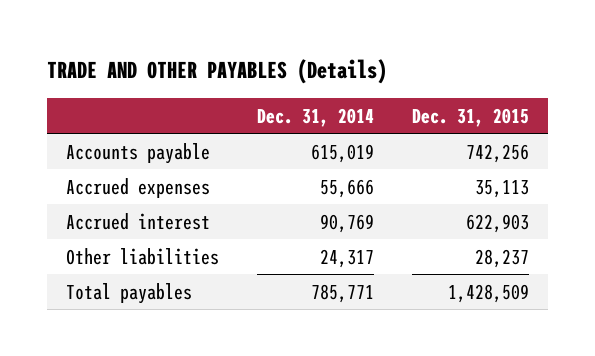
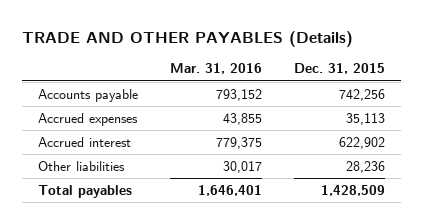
- | Dec. 31, 2014 | Dec. 31, 2015
+ | Mar. 31, 2016 | Dec. 31, 2015
- Accrued interest | 90,769 | 622,903
- Other liabilities | 24,317 | 28,237
+ Accrued interest | 779,375 | 622,902
+ Other liabilities | 30,017 | 28,236

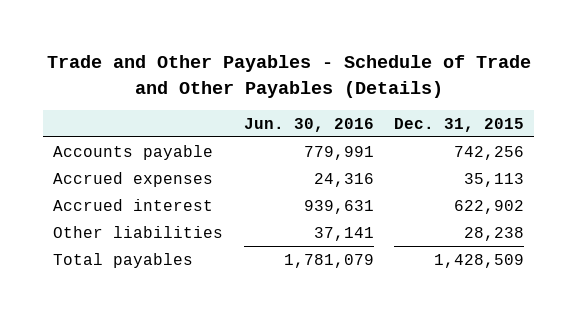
- TRADE AND OTHER PAYABLES (Details)
+ Trade and Other Payables - Schedule of Trade and Other Payables (Details)
- | Mar. 31, 2016 | Dec. 31, 2015
+ | Jun. 30, 2016 | Dec. 31, 2015
- Other liabilities | 30,017 | 28,236
+ Other liabilities | 37,141 | 28,238

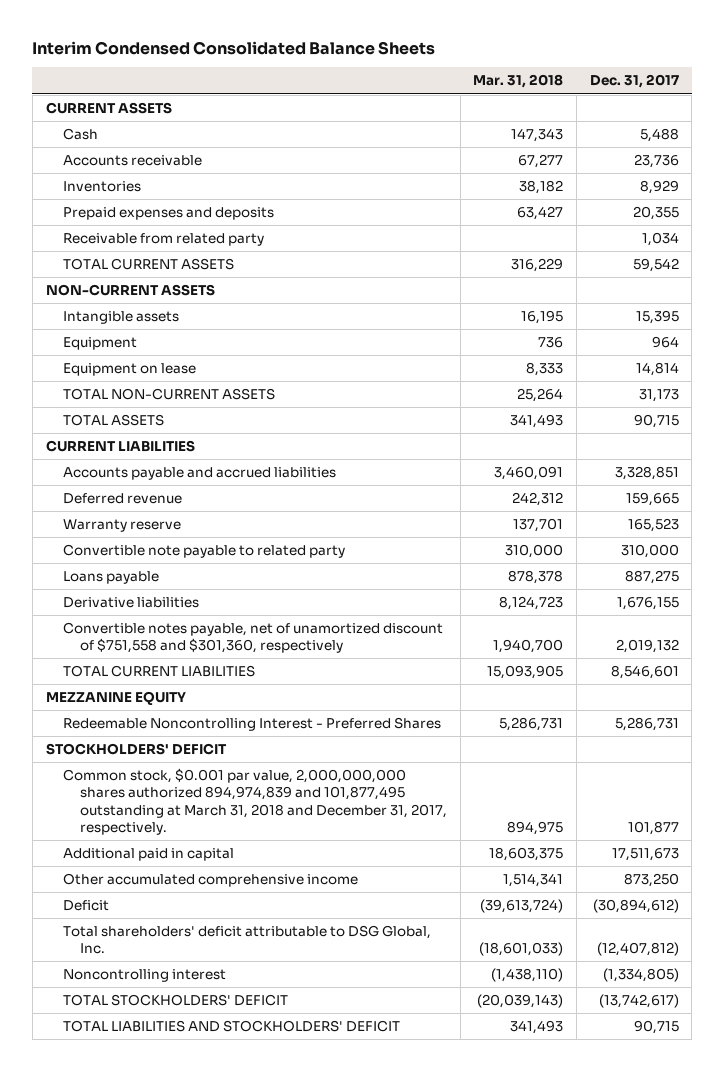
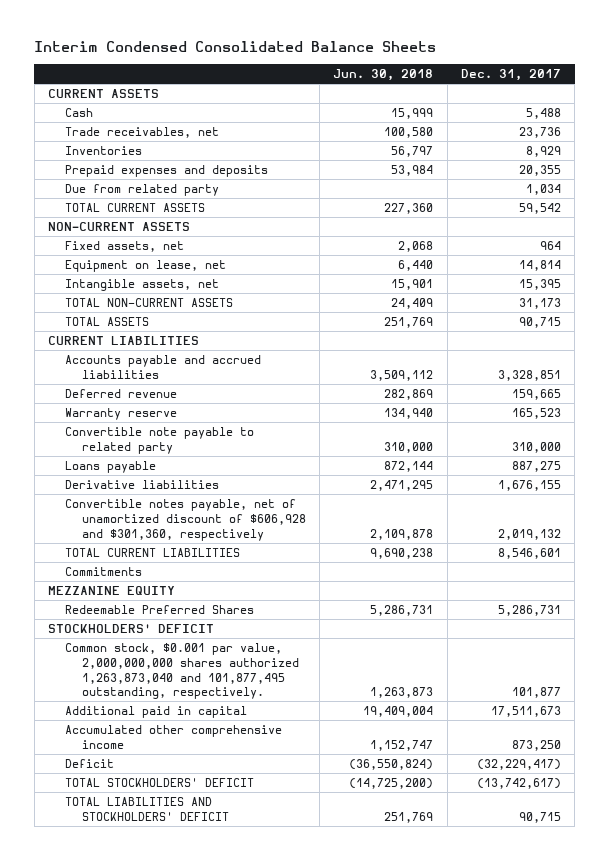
- | Mar. 31, 2018 | Dec. 31, 2017
+ | Jun. 30, 2018 | Dec. 31, 2017
- Accounts receivable | 67,277 | 23,736
+ Trade receivables, net | 100,580 | 23,736
- Receivable from related party | | 1,034
+ Due from related party | | 1,034
- Intangible assets | 16,195 | 15,395
- Equipment | 736 | 964
- Equipment on lease | 8,333 | 14,814
+ Fixed assets, net | 2,068 | 964
+ Equipment on lease, net | 6,440 | 14,814
+ Intangible assets, net | 15,901 | 15,395
- Convertible notes payable, net of unamortized discount of $751,558 and $301,360, respectively | 1,940,700 | 2,019,132
+ Convertible notes payable, net of unamortized discount of $606,928 and $301,360, respectively | 2,109,878 | 2,019,132
+ Commitments
- Redeemable Noncontrolling Interest - Preferred Shares | 5,286,731 | 5,286,731
+ Redeemable Preferred Shares | 5,286,731 | 5,286,731
- Common stock, $0.001 par value, 2,000,000,000 shares authorized 894,974,839 and 101,877,495 outstanding at March 31, 2018 and December 31, 2017, respectively. | 894,975 | 101,877
+ Common stock, $0.001 par value, 2,000,000,000 shares authorized 1,263,873,040 and 101,877,495 outstanding, respectively. | 1,263,873 | 101,877
- Other accumulated comprehensive income | 1,514,341 | 873,250
- Deficit | (39,613,724) | (30,894,612)
- Total shareholders' deficit attributable to DSG Global, Inc. | (18,601,033) | (12,407,812)
- Noncontrolling interest | (1,438,110) | (1,334,805)
+ Accumulated other comprehensive income | 1,152,747 | 873,250
+ Deficit | (36,550,824) | (32,229,417)

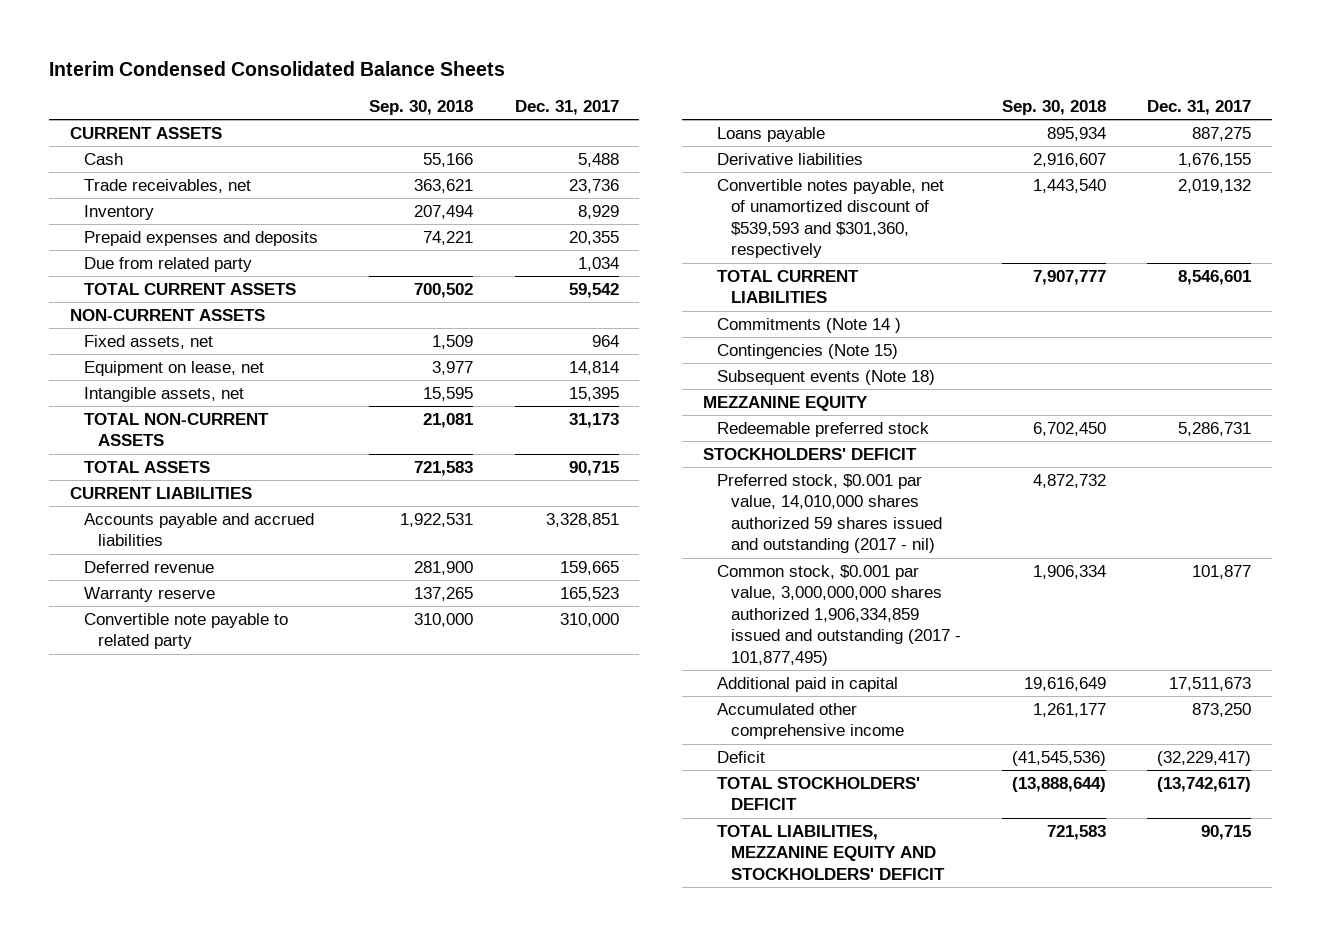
- | Jun. 30, 2018 | Dec. 31, 2017
+ | Sep. 30, 2018 | Dec. 31, 2017
- Inventories | 56,797 | 8,929
+ Inventory | 207,494 | 8,929
- Convertible notes payable, net of unamortized discount of $606,928 and $301,360, respectively | 2,109,878 | 2,019,132
+ Convertible notes payable, net of unamortized discount of $539,593 and $301,360, respectively | 1,443,540 | 2,019,132
- Commitments
+ Commitments (Note 14 )
+ Contingencies (Note 15)
+ Subsequent events (Note 18)
- Redeemable Preferred Shares | 5,286,731 | 5,286,731
+ Redeemable preferred stock | 6,702,450 | 5,286,731
- Common stock, $0.001 par value, 2,000,000,000 shares authorized 1,263,873,040 and 101,877,495 outstanding, respectively. | 1,263,873 | 101,877
+ Preferred stock, $0.001 par value, 14,010,000 shares authorized 59 shares issued and outstanding (2017 - nil) | 4,872,732 |
+ Common stock, $0.001 par value, 3,000,000,000 shares authorized 1,906,334,859 issued and outstanding (2017 - 101,877,495) | 1,906,334 | 101,877
- TOTAL LIABILITIES AND STOCKHOLDERS' DEFICIT | 251,769 | 90,715
+ TOTAL LIABILITIES, MEZZANINE EQUITY AND STOCKHOLDERS' DEFICIT | 721,583 | 90,715

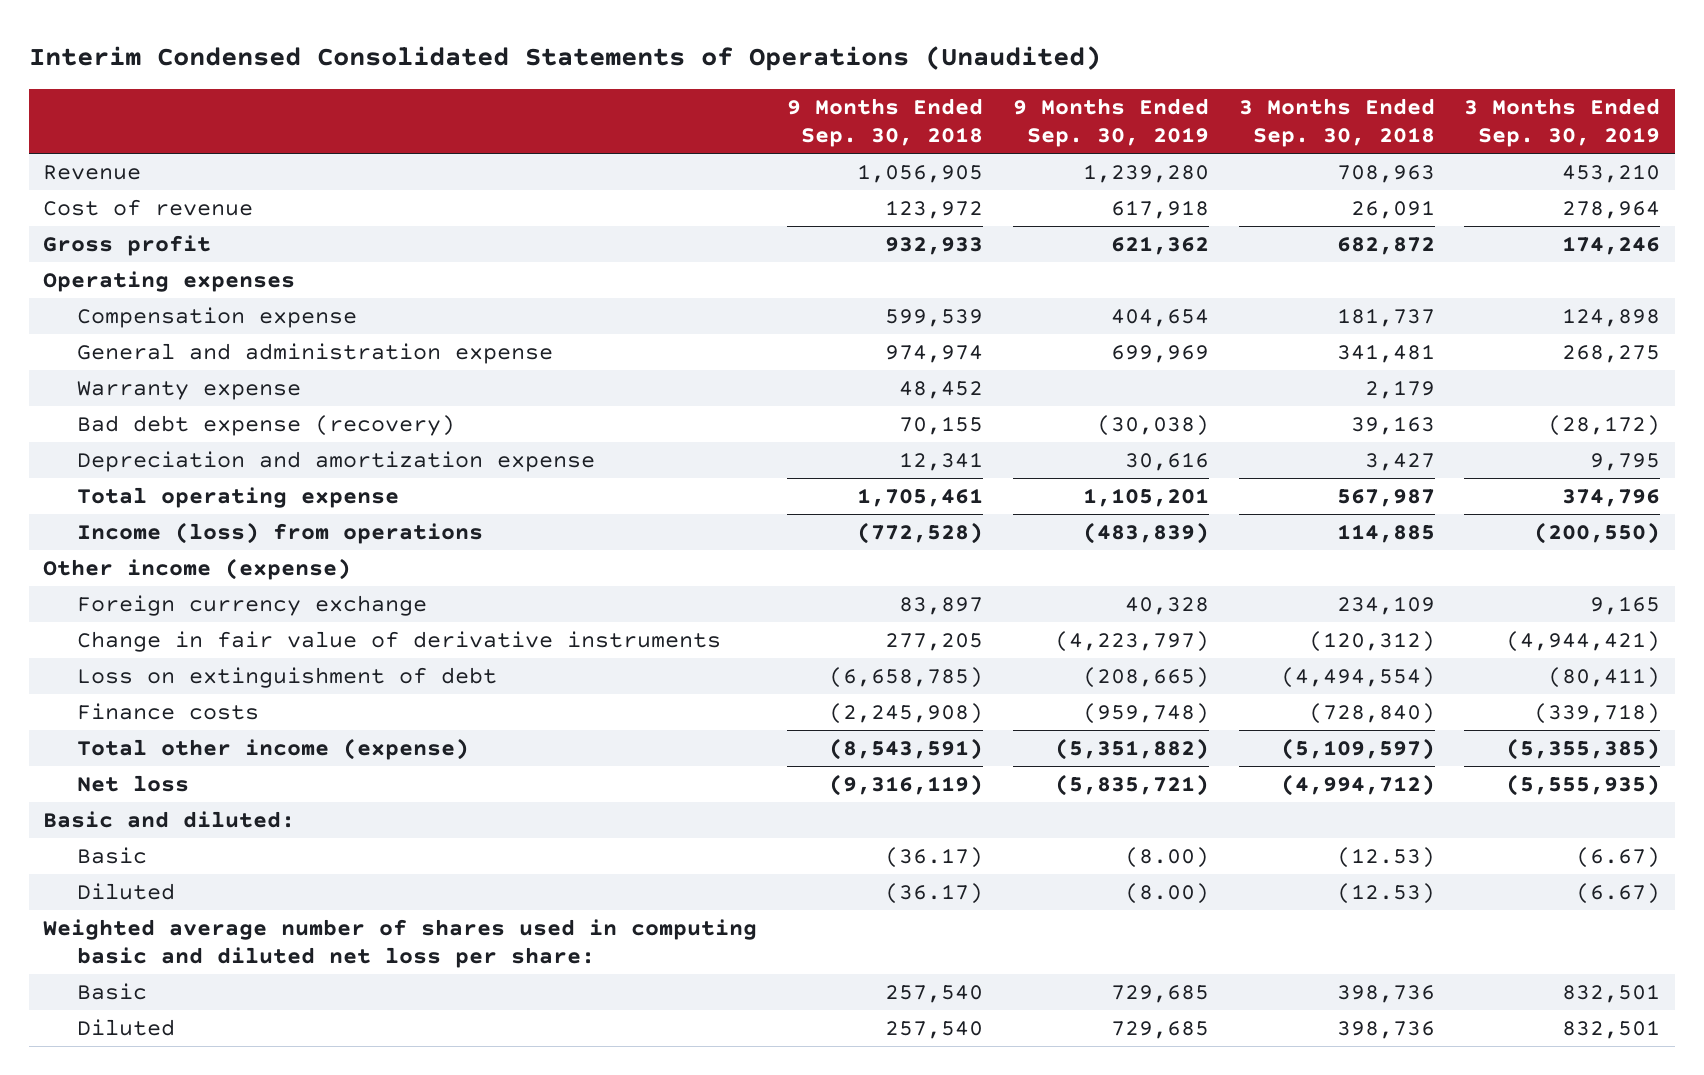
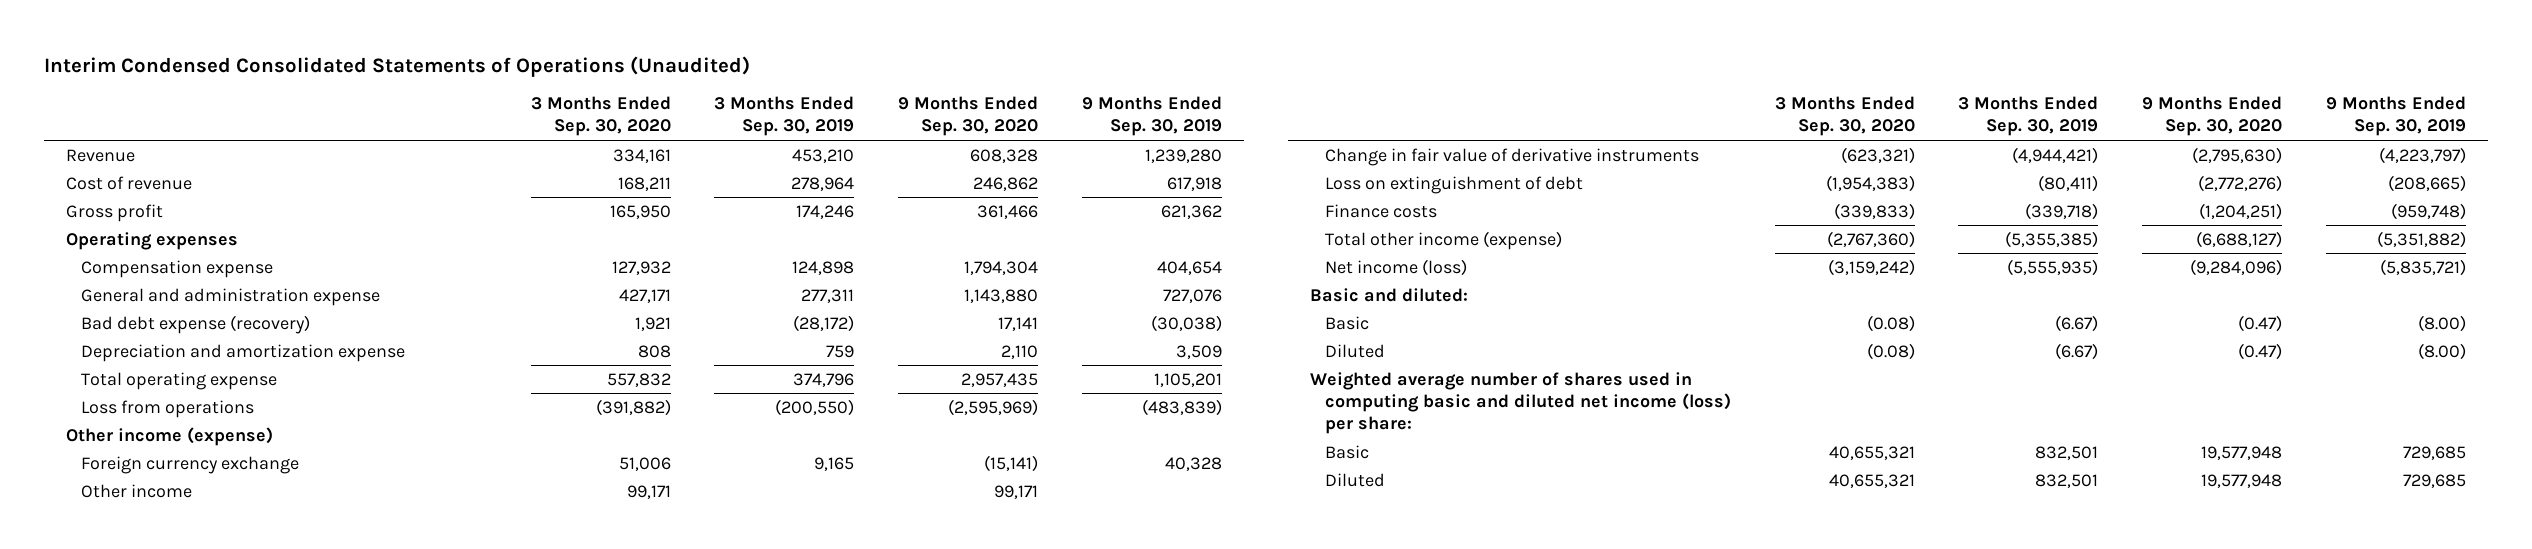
- | 9 Months Ended Sep. 30, 2018 | 9 Months Ended Sep. 30, 2019 | 3 Months Ended Sep. 30, 2018 | 3 Months Ended Sep. 30, 2019
+ | 3 Months Ended Sep. 30, 2020 | 3 Months Ended Sep. 30, 2019 | 9 Months Ended Sep. 30, 2020 | 9 Months Ended Sep. 30, 2019
- General and administration expense | 974,974 | 699,969 | 341,481 | 268,275
- Warranty expense | 48,452 | | 2,179 |
+ General and administration expense | 427,171 | 277,311 | 1,143,880 | 727,076
- Depreciation and amortization expense | 12,341 | 30,616 | 3,427 | 9,795
+ Depreciation and amortization expense | 808 | 759 | 2,110 | 3,509
- Income (loss) from operations | (772,528) | (483,839) | 114,885 | (200,550)
+ Loss from operations | (391,882) | (200,550) | (2,595,969) | (483,839)
+ Other income | 99,171 | | 99,171 |
- Net loss | (9,316,119) | (5,835,721) | (4,994,712) | (5,555,935)
+ Net income (loss) | (3,159,242) | (5,555,935) | (9,284,096) | (5,835,721)
- Weighted average number of shares used in computing basic and diluted net loss per share:
+ Weighted average number of shares used in computing basic and diluted net income (loss) per share:

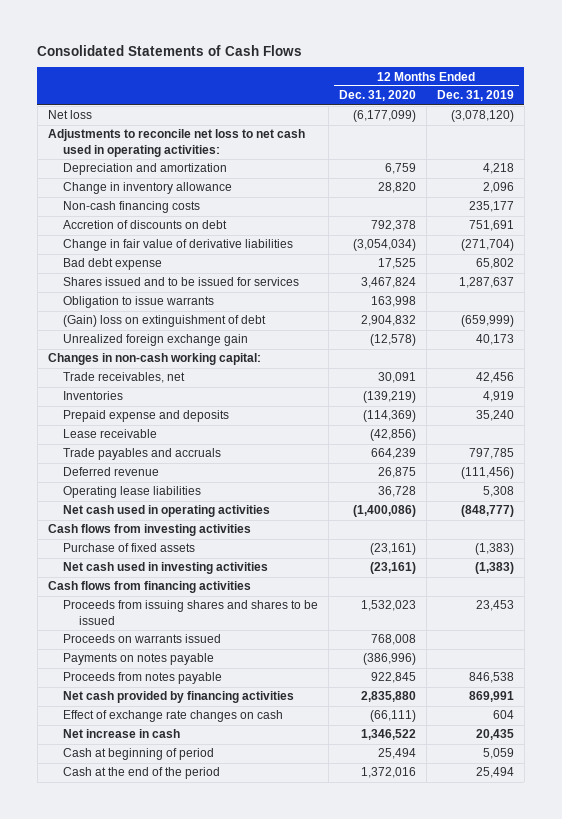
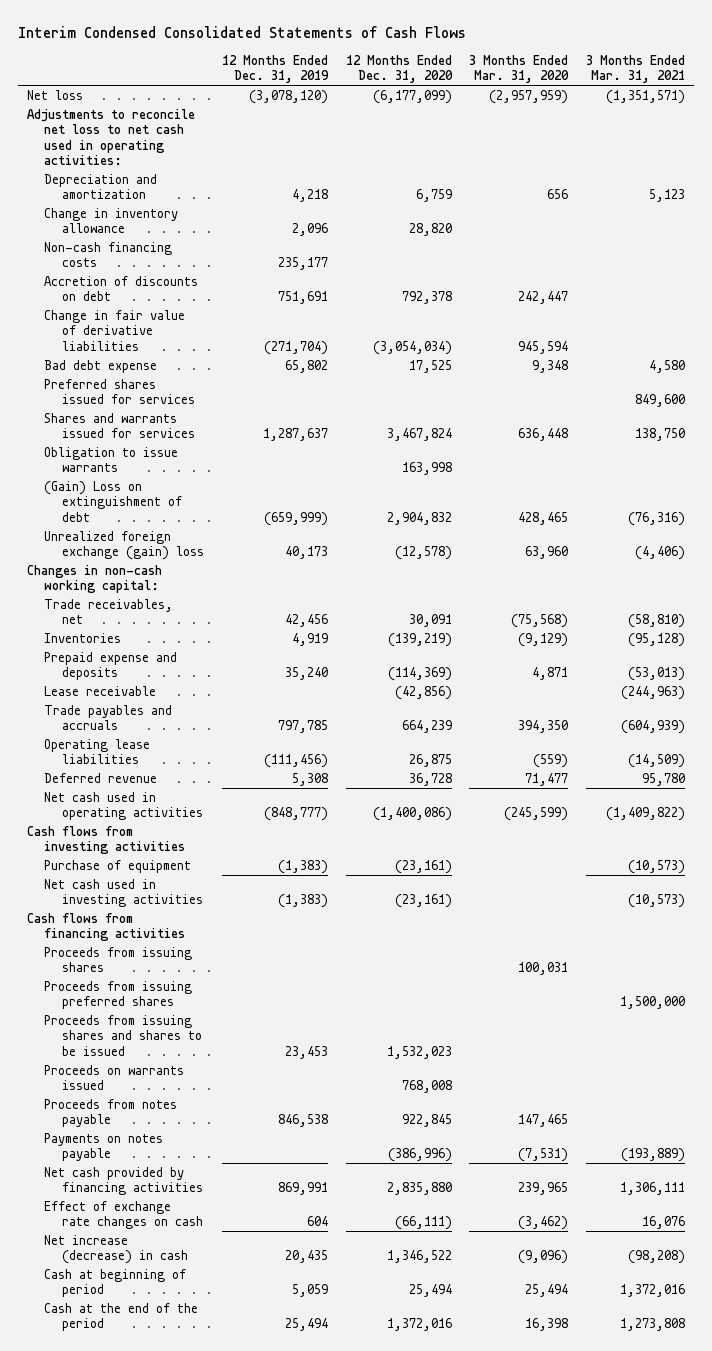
- Consolidated Statements of Cash Flows
+ Interim Condensed Consolidated Statements of Cash Flows
- | 12 Months Ended Dec. 31, 2020 | 12 Months Ended Dec. 31, 2019
+ | 12 Months Ended Dec. 31, 2019 | 12 Months Ended Dec. 31, 2020 | 3 Months Ended Mar. 31, 2020 | 3 Months Ended Mar. 31, 2021
- Shares issued and to be issued for services | 3,467,824 | 1,287,637
+ Preferred shares issued for services | | | | 849,600
+ Shares and warrants issued for services | 1,287,637 | 3,467,824 | 636,448 | 138,750
- (Gain) loss on extinguishment of debt | 2,904,832 | (659,999)
- Unrealized foreign exchange gain | (12,578) | 40,173
+ (Gain) Loss on extinguishment of debt | (659,999) | 2,904,832 | 428,465 | (76,316)
+ Unrealized foreign exchange (gain) loss | 40,173 | (12,578) | 63,960 | (4,406)
- Deferred revenue | 26,875 | (111,456)
- Operating lease liabilities | 36,728 | 5,308
+ Operating lease liabilities | (111,456) | 26,875 | (559) | (14,509)
+ Deferred revenue | 5,308 | 36,728 | 71,477 | 95,780
- Purchase of fixed assets | (23,161) | (1,383)
+ Purchase of equipment | (1,383) | (23,161) | | (10,573)
+ Proceeds from issuing shares | | | 100,031 |
+ Proceeds from issuing preferred shares | | | | 1,500,000
moved down: Payments on notes payable | | (386,996) | (7,531) | (193,889)
- Net increase in cash | 1,346,522 | 20,435
+ Net increase (decrease) in cash | 20,435 | 1,346,522 | (9,096) | (98,208)

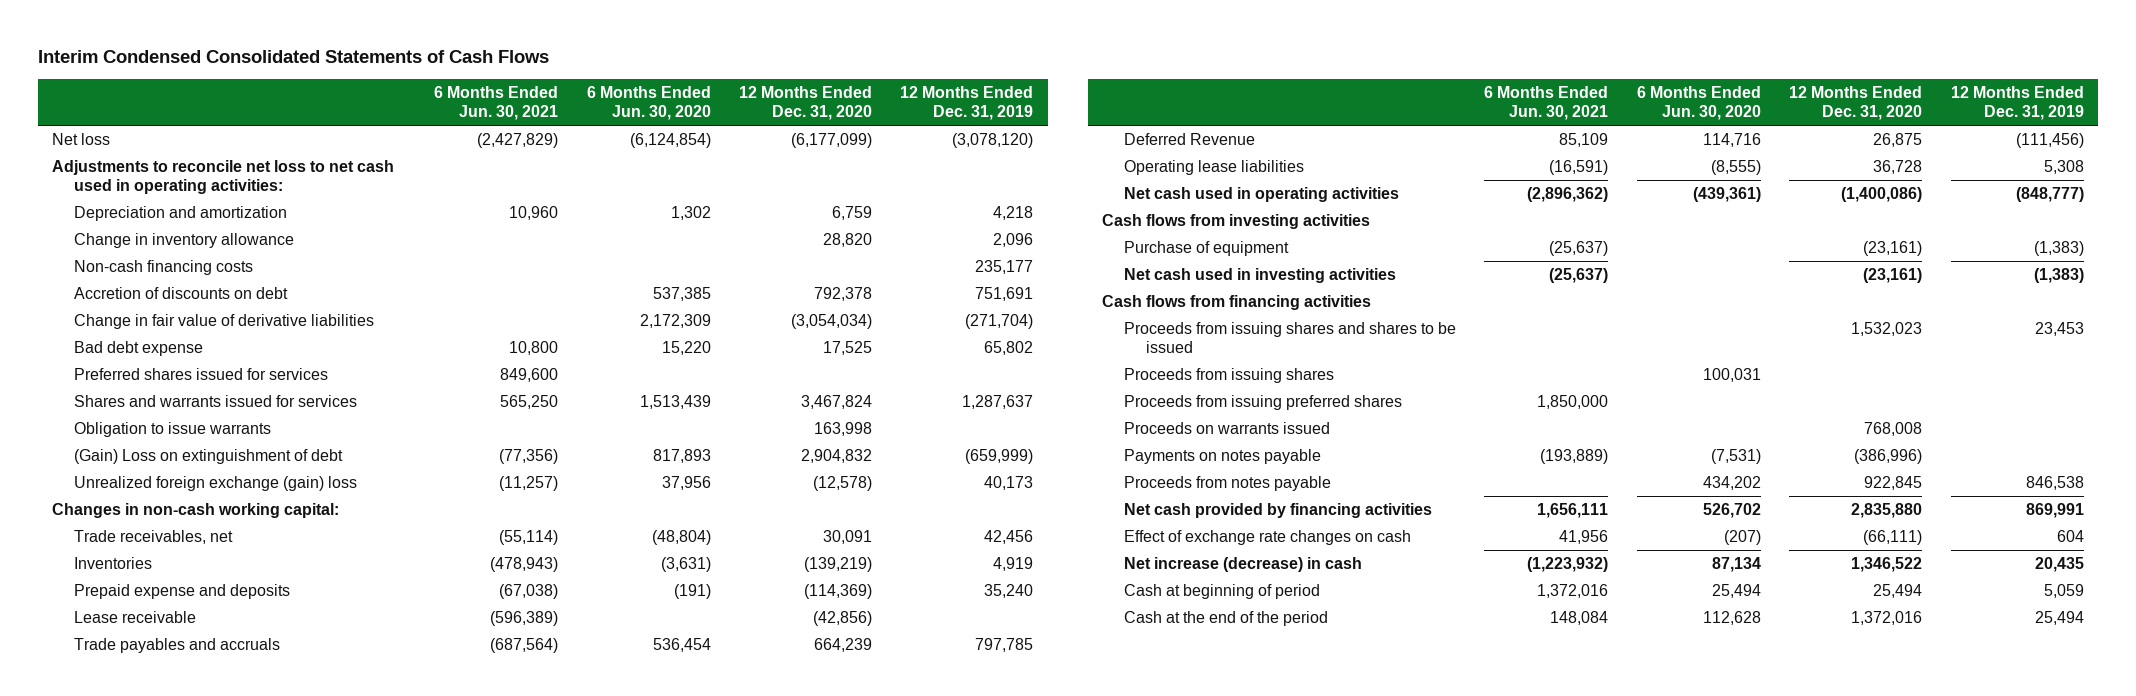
- | 12 Months Ended Dec. 31, 2019 | 12 Months Ended Dec. 31, 2020 | 3 Months Ended Mar. 31, 2020 | 3 Months Ended Mar. 31, 2021
+ | 6 Months Ended Jun. 30, 2021 | 6 Months Ended Jun. 30, 2020 | 12 Months Ended Dec. 31, 2020 | 12 Months Ended Dec. 31, 2019
- Operating lease liabilities | (111,456) | 26,875 | (559) | (14,509)
- Deferred revenue | 5,308 | 36,728 | 71,477 | 95,780
+ Deferred Revenue | 85,109 | 114,716 | 26,875 | (111,456)
+ Operating lease liabilities | (16,591) | (8,555) | 36,728 | 5,308
moved up: Proceeds from issuing shares and shares to be issued | | | 1,532,023 | 23,453
moved down: Proceeds from notes payable | | 434,202 | 922,845 | 846,538

